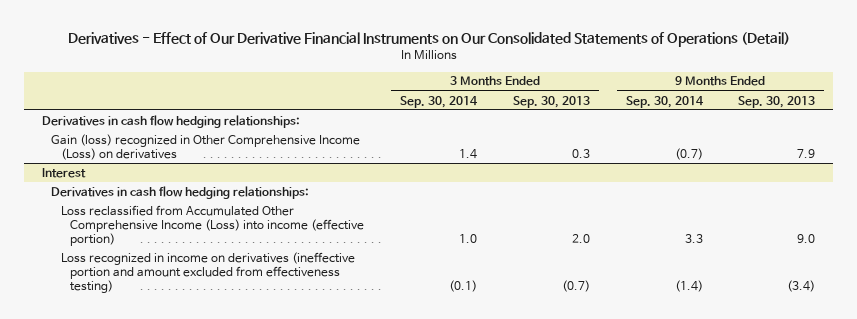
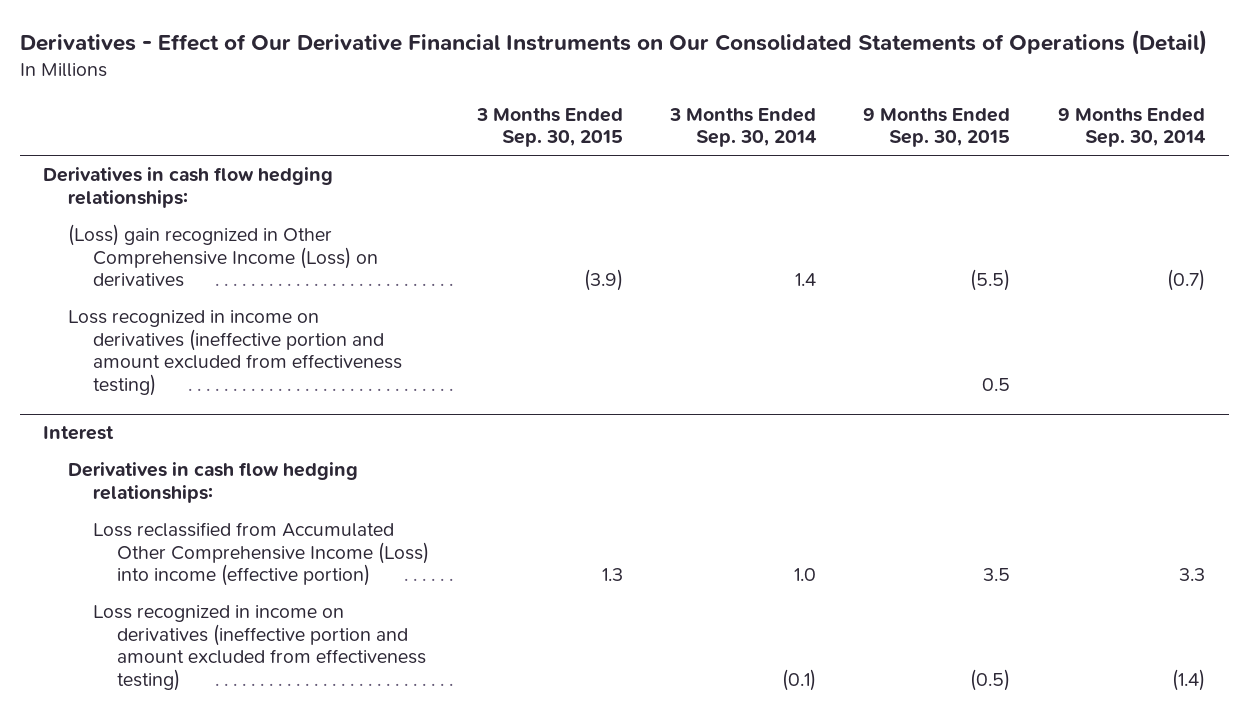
- | 3 Months Ended Sep. 30, 2014 | 3 Months Ended Sep. 30, 2013 | 9 Months Ended Sep. 30, 2014 | 9 Months Ended Sep. 30, 2013
+ | 3 Months Ended Sep. 30, 2015 | 3 Months Ended Sep. 30, 2014 | 9 Months Ended Sep. 30, 2015 | 9 Months Ended Sep. 30, 2014
- Gain (loss) recognized in Other Comprehensive Income (Loss) on derivatives | 1.4 | 0.3 | (0.7) | 7.9
+ (Loss) gain recognized in Other Comprehensive Income (Loss) on derivatives | (3.9) | 1.4 | (5.5) | (0.7)
+ Loss recognized in income on derivatives (ineffective portion and amount excluded from effectiveness testing) | | | 0.5 |

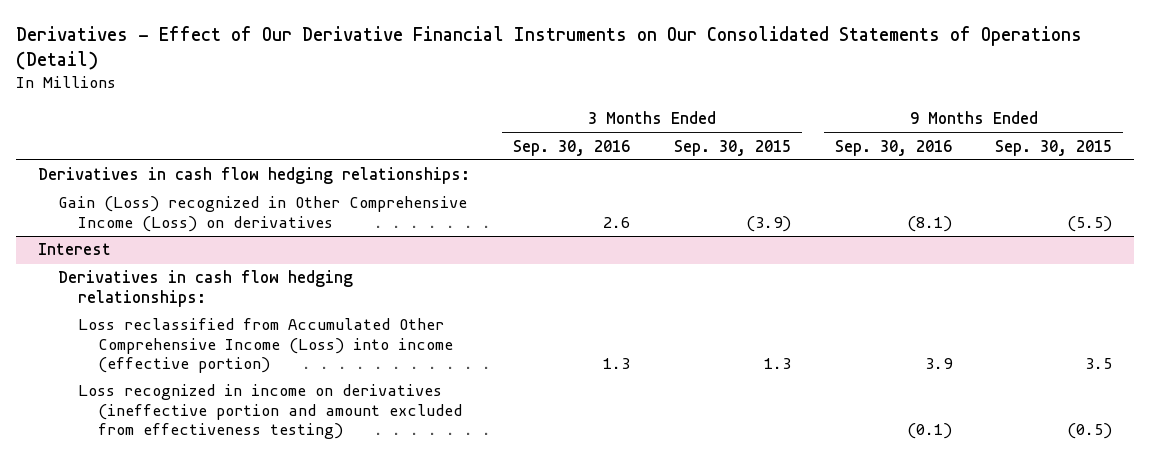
- | 3 Months Ended Sep. 30, 2015 | 3 Months Ended Sep. 30, 2014 | 9 Months Ended Sep. 30, 2015 | 9 Months Ended Sep. 30, 2014
+ | 3 Months Ended Sep. 30, 2016 | 3 Months Ended Sep. 30, 2015 | 9 Months Ended Sep. 30, 2016 | 9 Months Ended Sep. 30, 2015
- (Loss) gain recognized in Other Comprehensive Income (Loss) on derivatives | (3.9) | 1.4 | (5.5) | (0.7)
- Loss recognized in income on derivatives (ineffective portion and amount excluded from effectiveness testing) | | | 0.5 |
+ Gain (Loss) recognized in Other Comprehensive Income (Loss) on derivatives | 2.6 | (3.9) | (8.1) | (5.5)

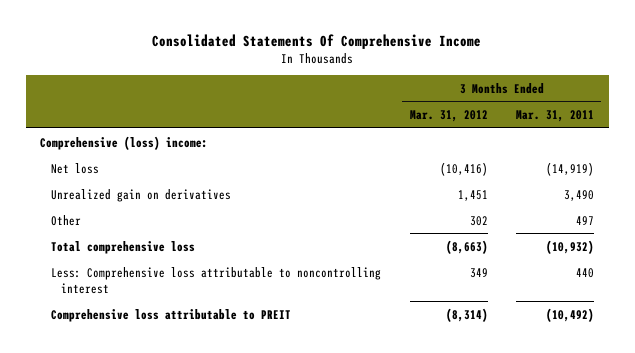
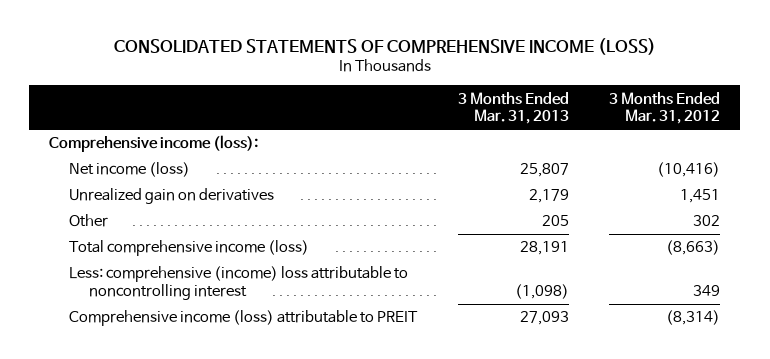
- Consolidated Statements Of Comprehensive Income
+ CONSOLIDATED STATEMENTS OF COMPREHENSIVE INCOME (LOSS)
- | 3 Months Ended Mar. 31, 2012 | 3 Months Ended Mar. 31, 2011
+ | 3 Months Ended Mar. 31, 2013 | 3 Months Ended Mar. 31, 2012
- Comprehensive (loss) income:
- Net loss | (10,416) | (14,919)
+ Comprehensive income (loss):
+ Net income (loss) | 25,807 | (10,416)
- Total comprehensive loss | (8,663) | (10,932)
- Less: Comprehensive loss attributable to noncontrolling interest | 349 | 440
- Comprehensive loss attributable to PREIT | (8,314) | (10,492)
+ Total comprehensive income (loss) | 28,191 | (8,663)
+ Less: comprehensive (income) loss attributable to noncontrolling interest | (1,098) | 349
+ Comprehensive income (loss) attributable to PREIT | 27,093 | (8,314)

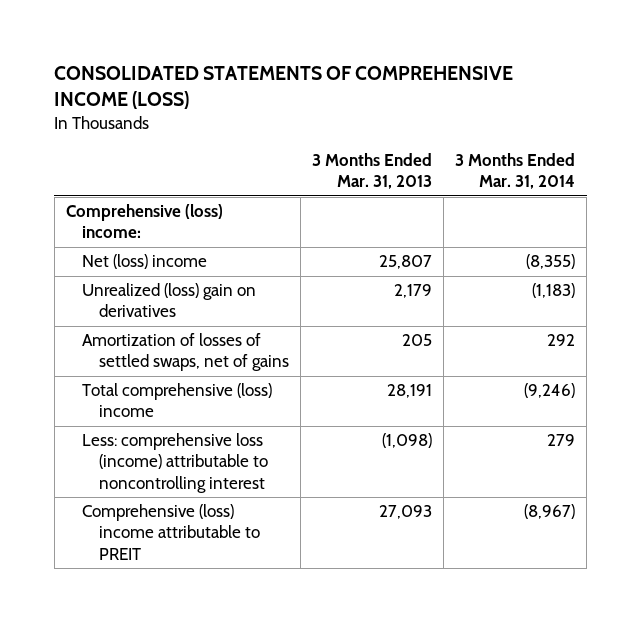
- | 3 Months Ended Mar. 31, 2013 | 3 Months Ended Mar. 31, 2012
+ | 3 Months Ended Mar. 31, 2013 | 3 Months Ended Mar. 31, 2014
- Comprehensive income (loss):
- Net income (loss) | 25,807 | (10,416)
- Unrealized gain on derivatives | 2,179 | 1,451
- Other | 205 | 302
- Total comprehensive income (loss) | 28,191 | (8,663)
- Less: comprehensive (income) loss attributable to noncontrolling interest | (1,098) | 349
- Comprehensive income (loss) attributable to PREIT | 27,093 | (8,314)
+ Comprehensive (loss) income:
+ Net (loss) income | 25,807 | (8,355)
+ Unrealized (loss) gain on derivatives | 2,179 | (1,183)
+ Amortization of losses of settled swaps, net of gains | 205 | 292
+ Total comprehensive (loss) income | 28,191 | (9,246)
+ Less: comprehensive loss (income) attributable to noncontrolling interest | (1,098) | 279
+ Comprehensive (loss) income attributable to PREIT | 27,093 | (8,967)

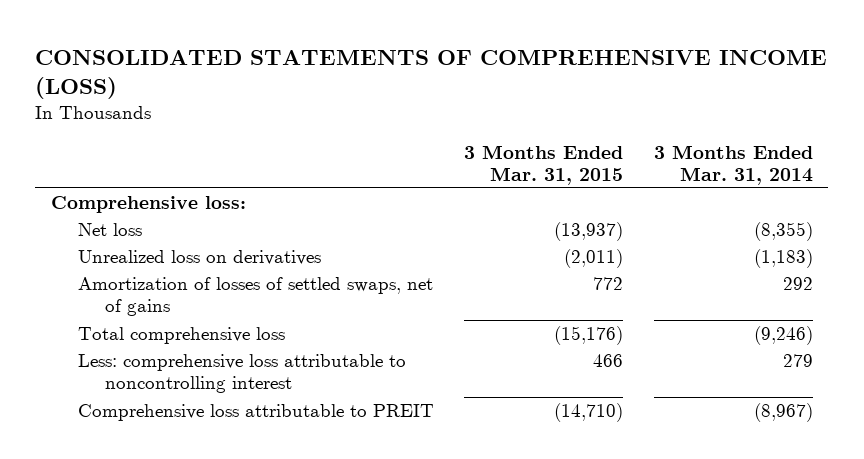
- | 3 Months Ended Mar. 31, 2013 | 3 Months Ended Mar. 31, 2014
+ | 3 Months Ended Mar. 31, 2015 | 3 Months Ended Mar. 31, 2014
- Comprehensive (loss) income:
- Net (loss) income | 25,807 | (8,355)
- Unrealized (loss) gain on derivatives | 2,179 | (1,183)
+ Comprehensive loss:
+ Net loss | (13,937) | (8,355)
+ Unrealized loss on derivatives | (2,011) | (1,183)
- Total comprehensive (loss) income | 28,191 | (9,246)
- Less: comprehensive loss (income) attributable to noncontrolling interest | (1,098) | 279
- Comprehensive (loss) income attributable to PREIT | 27,093 | (8,967)
+ Total comprehensive loss | (15,176) | (9,246)
+ Less: comprehensive loss attributable to noncontrolling interest | 466 | 279
+ Comprehensive loss attributable to PREIT | (14,710) | (8,967)

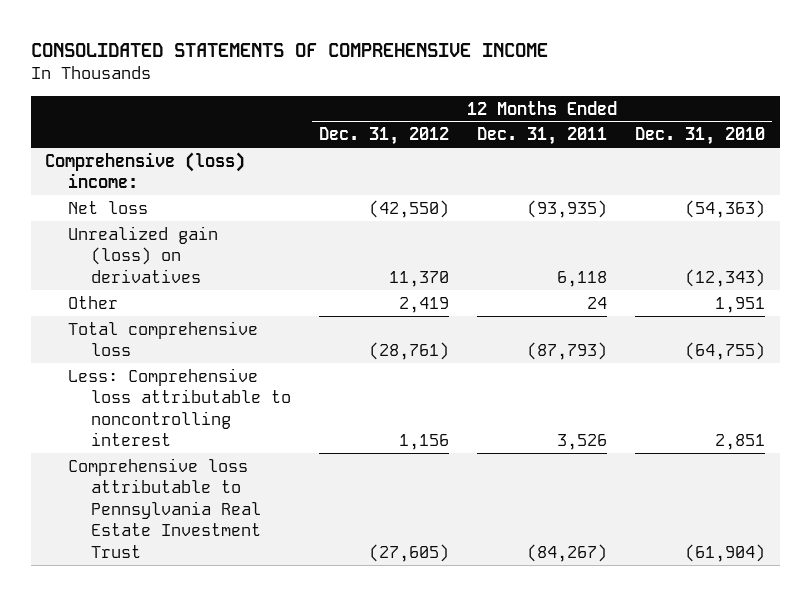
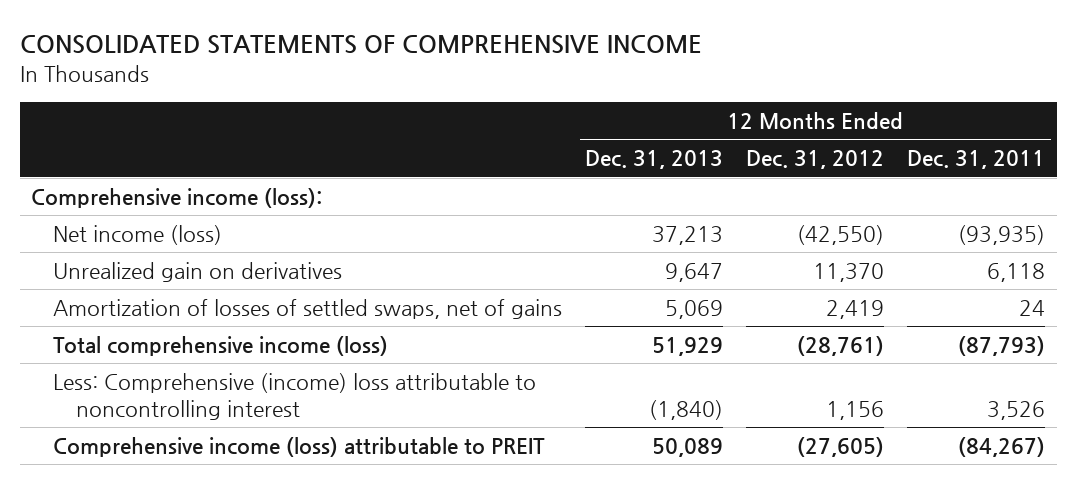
- | 12 Months Ended Dec. 31, 2012 | 12 Months Ended Dec. 31, 2011 | 12 Months Ended Dec. 31, 2010
+ | 12 Months Ended Dec. 31, 2013 | 12 Months Ended Dec. 31, 2012 | 12 Months Ended Dec. 31, 2011
- Comprehensive (loss) income:
- Net loss | (42,550) | (93,935) | (54,363)
- Unrealized gain (loss) on derivatives | 11,370 | 6,118 | (12,343)
- Other | 2,419 | 24 | 1,951
- Total comprehensive loss | (28,761) | (87,793) | (64,755)
- Less: Comprehensive loss attributable to noncontrolling interest | 1,156 | 3,526 | 2,851
- Comprehensive loss attributable to Pennsylvania Real Estate Investment Trust | (27,605) | (84,267) | (61,904)
+ Comprehensive income (loss):
+ Net income (loss) | 37,213 | (42,550) | (93,935)
+ Unrealized gain on derivatives | 9,647 | 11,370 | 6,118
+ Amortization of losses of settled swaps, net of gains | 5,069 | 2,419 | 24
+ Total comprehensive income (loss) | 51,929 | (28,761) | (87,793)
+ Less: Comprehensive (income) loss attributable to noncontrolling interest | (1,840) | 1,156 | 3,526
+ Comprehensive income (loss) attributable to PREIT | 50,089 | (27,605) | (84,267)

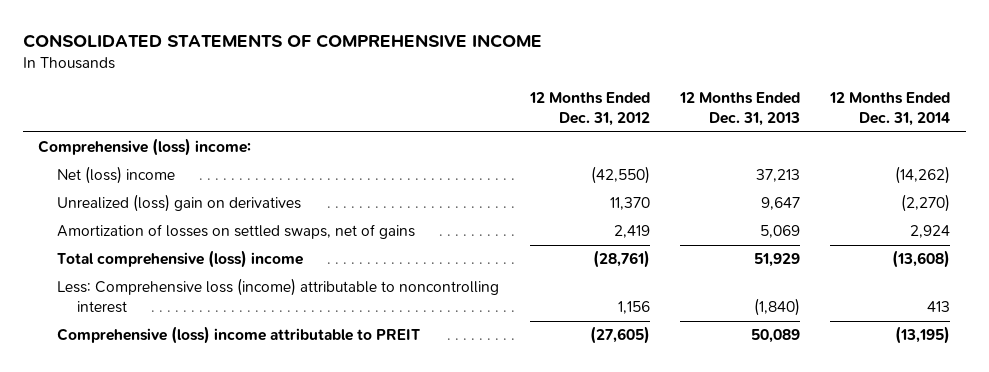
- | 12 Months Ended Dec. 31, 2013 | 12 Months Ended Dec. 31, 2012 | 12 Months Ended Dec. 31, 2011
+ | 12 Months Ended Dec. 31, 2012 | 12 Months Ended Dec. 31, 2013 | 12 Months Ended Dec. 31, 2014
- Comprehensive income (loss):
- Net income (loss) | 37,213 | (42,550) | (93,935)
- Unrealized gain on derivatives | 9,647 | 11,370 | 6,118
- Amortization of losses of settled swaps, net of gains | 5,069 | 2,419 | 24
- Total comprehensive income (loss) | 51,929 | (28,761) | (87,793)
- Less: Comprehensive (income) loss attributable to noncontrolling interest | (1,840) | 1,156 | 3,526
- Comprehensive income (loss) attributable to PREIT | 50,089 | (27,605) | (84,267)
+ Comprehensive (loss) income:
+ Net (loss) income | (42,550) | 37,213 | (14,262)
+ Unrealized (loss) gain on derivatives | 11,370 | 9,647 | (2,270)
+ Amortization of losses on settled swaps, net of gains | 2,419 | 5,069 | 2,924
+ Total comprehensive (loss) income | (28,761) | 51,929 | (13,608)
+ Less: Comprehensive loss (income) attributable to noncontrolling interest | 1,156 | (1,840) | 413
+ Comprehensive (loss) income attributable to PREIT | (27,605) | 50,089 | (13,195)

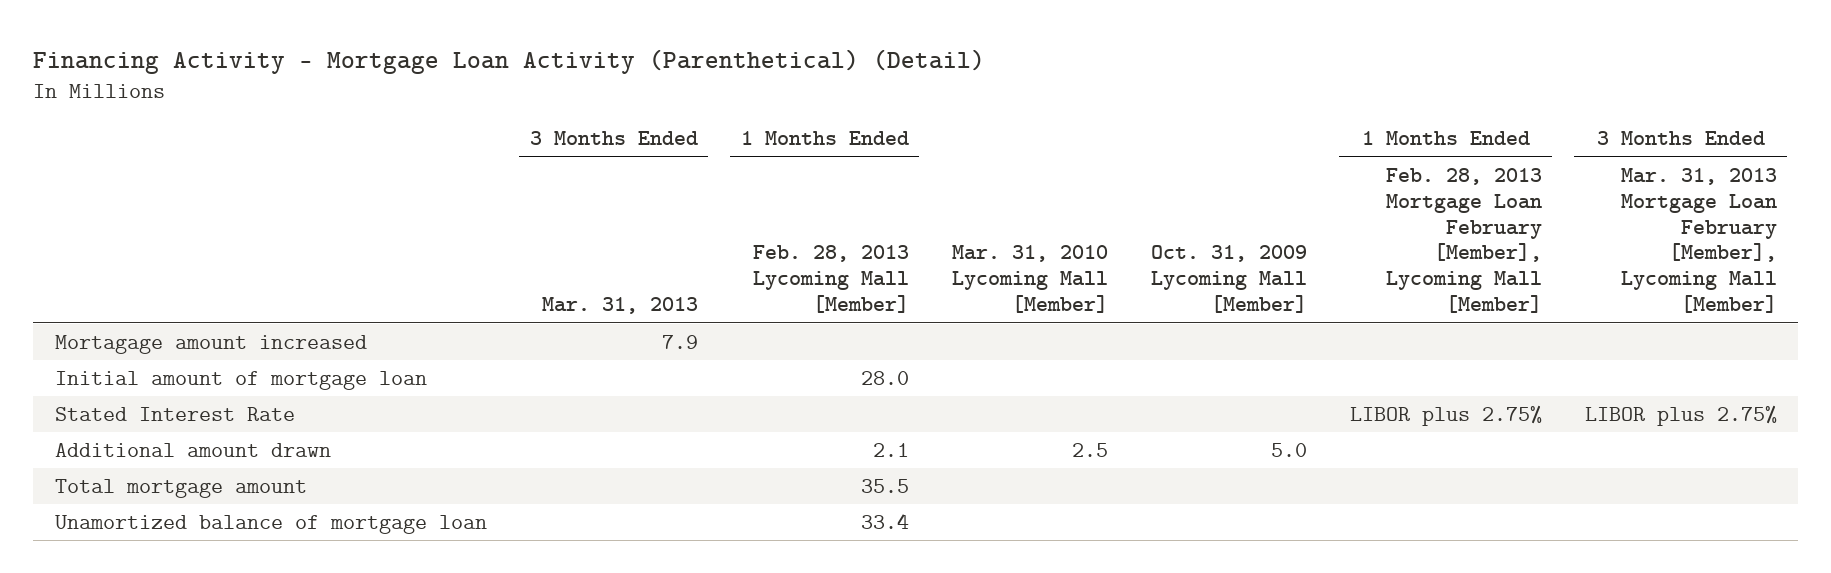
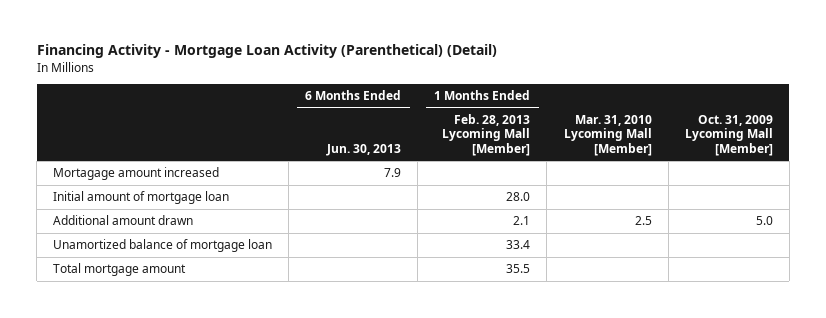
- | 3 Months Ended Mar. 31, 2013 | 1 Months Ended Feb. 28, 2013 Lycoming Mall [Member] | Mar. 31, 2010 Lycoming Mall [Member] | Oct. 31, 2009 Lycoming Mall [Member] | 1 Months Ended Feb. 28, 2013 Mortgage Loan February [Member], Lycoming Mall [Member] | 3 Months Ended Mar. 31, 2013 Mortgage Loan February [Member], Lycoming Mall [Member]
+ | 6 Months Ended Jun. 30, 2013 | 1 Months Ended Feb. 28, 2013 Lycoming Mall [Member] | Mar. 31, 2010 Lycoming Mall [Member] | Oct. 31, 2009 Lycoming Mall [Member]
- Stated Interest Rate | | | | | LIBOR plus 2.75% | LIBOR plus 2.75%
moved down: Total mortgage amount | | 35.5 | |

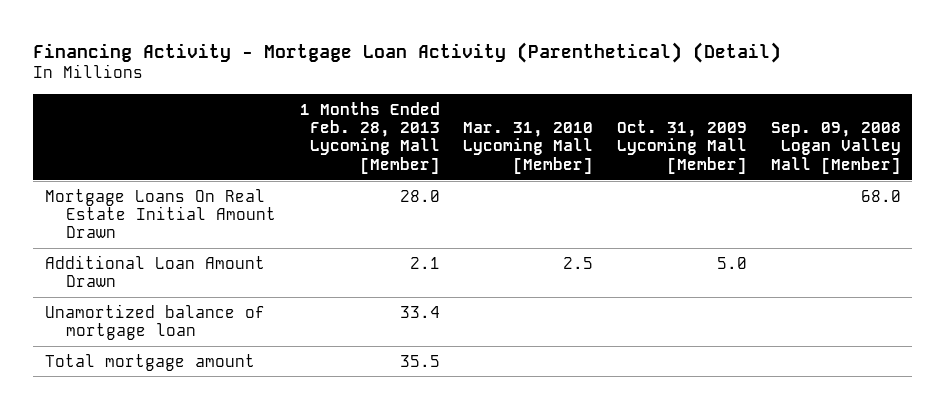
- | 6 Months Ended Jun. 30, 2013 | 1 Months Ended Feb. 28, 2013 Lycoming Mall [Member] | Mar. 31, 2010 Lycoming Mall [Member] | Oct. 31, 2009 Lycoming Mall [Member]
+ | 1 Months Ended Feb. 28, 2013 Lycoming Mall [Member] | Mar. 31, 2010 Lycoming Mall [Member] | Oct. 31, 2009 Lycoming Mall [Member] | Sep. 09, 2008 Logan Valley Mall [Member]
- Mortagage amount increased | 7.9 | | |
- Initial amount of mortgage loan | | 28.0 | |
- Additional amount drawn | | 2.1 | 2.5 | 5.0
+ Mortgage Loans On Real Estate Initial Amount Drawn | 28.0 | | | 68.0
+ Additional Loan Amount Drawn | 2.1 | 2.5 | 5.0 |

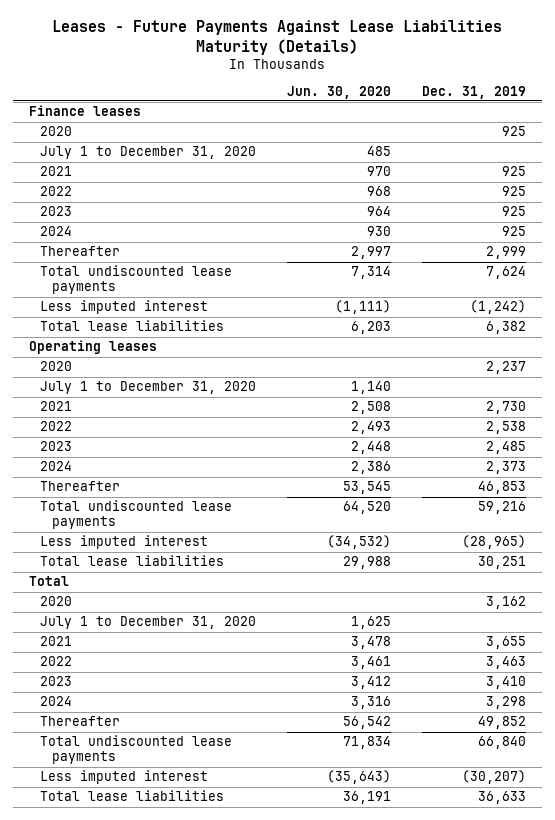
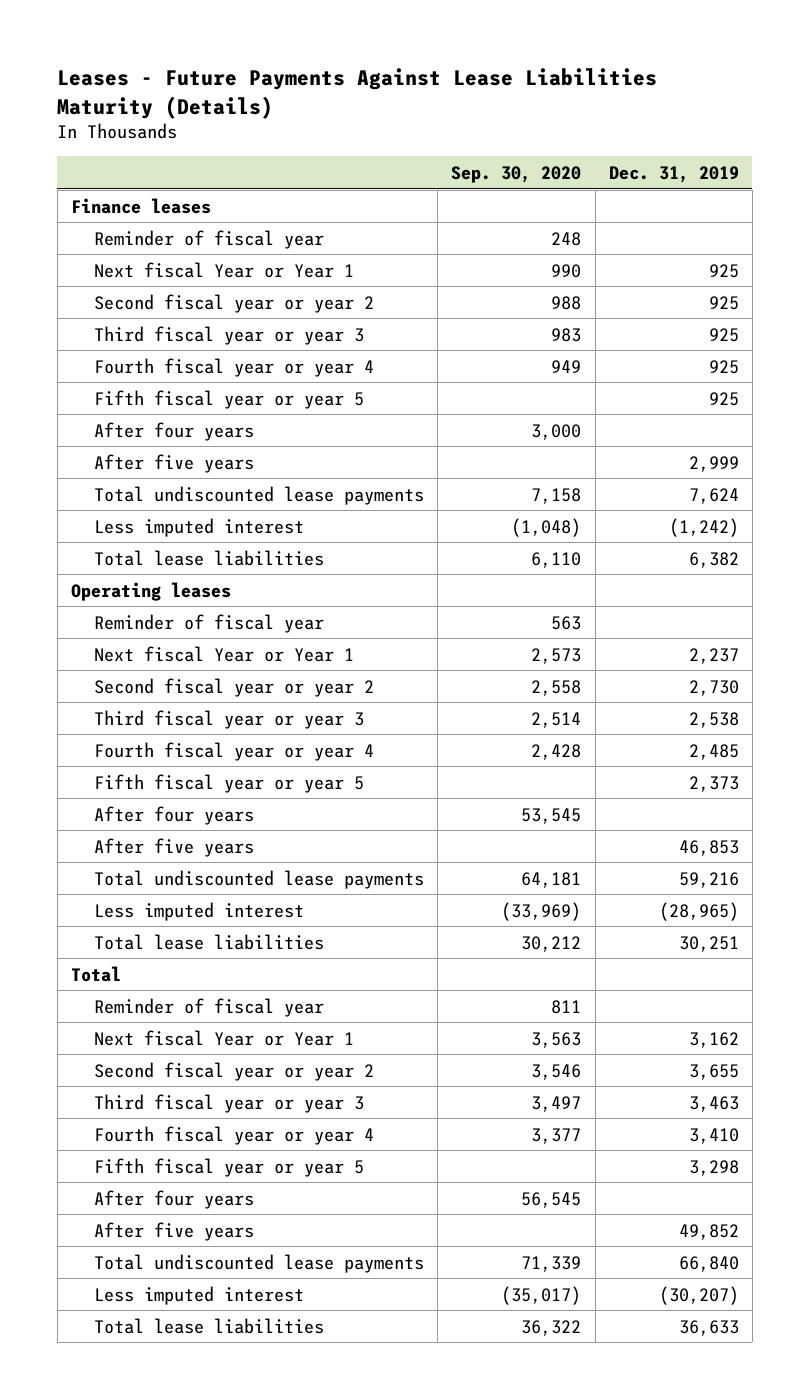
- | Jun. 30, 2020 | Dec. 31, 2019
+ | Sep. 30, 2020 | Dec. 31, 2019
- 2020 | | 925
- July 1 to December 31, 2020 | 485 |
- 2021 | 970 | 925
- 2022 | 968 | 925
- 2023 | 964 | 925
- 2024 | 930 | 925
- Thereafter | 2,997 | 2,999
+ Reminder of fiscal year | 248 |
+ Next fiscal Year or Year 1 | 990 | 925
+ Second fiscal year or year 2 | 988 | 925
+ Third fiscal year or year 3 | 983 | 925
+ Fourth fiscal year or year 4 | 949 | 925
+ Fifth fiscal year or year 5 | | 925
+ After four years | 3,000 |
+ After five years | | 2,999
- 2020 | | 2,237
- July 1 to December 31, 2020 | 1,140 |
- 2021 | 2,508 | 2,730
- 2022 | 2,493 | 2,538
- 2023 | 2,448 | 2,485
- 2024 | 2,386 | 2,373
- Thereafter | 53,545 | 46,853
+ Reminder of fiscal year | 563 |
+ Next fiscal Year or Year 1 | 2,573 | 2,237
+ Second fiscal year or year 2 | 2,558 | 2,730
+ Third fiscal year or year 3 | 2,514 | 2,538
+ Fourth fiscal year or year 4 | 2,428 | 2,485
+ Fifth fiscal year or year 5 | | 2,373
+ After four years | 53,545 |
+ After five years | | 46,853
- 2020 | | 3,162
- July 1 to December 31, 2020 | 1,625 |
- 2021 | 3,478 | 3,655
- 2022 | 3,461 | 3,463
- 2023 | 3,412 | 3,410
- 2024 | 3,316 | 3,298
- Thereafter | 56,542 | 49,852
+ Reminder of fiscal year | 811 |
+ Next fiscal Year or Year 1 | 3,563 | 3,162
+ Second fiscal year or year 2 | 3,546 | 3,655
+ Third fiscal year or year 3 | 3,497 | 3,463
+ Fourth fiscal year or year 4 | 3,377 | 3,410
+ Fifth fiscal year or year 5 | | 3,298
+ After four years | 56,545 |
+ After five years | | 49,852

